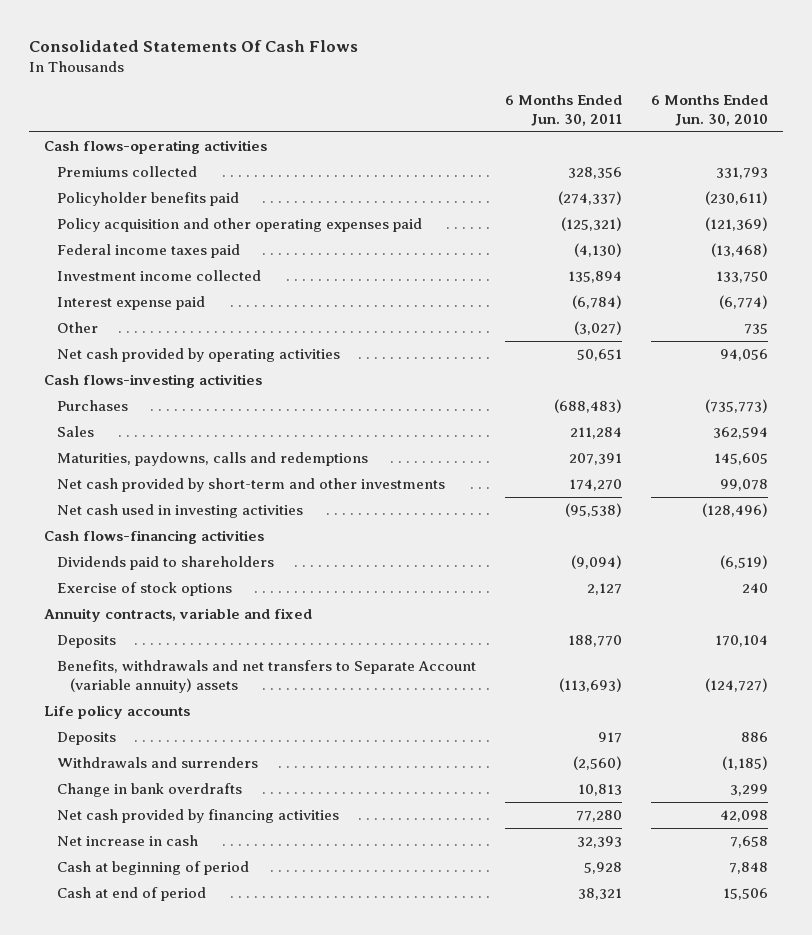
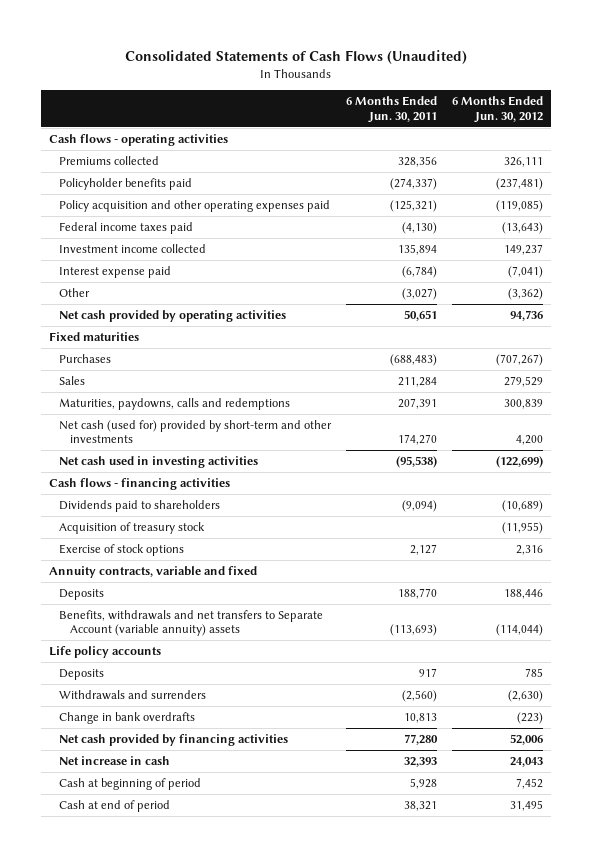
- Consolidated Statements Of Cash Flows
+ Consolidated Statements of Cash Flows (Unaudited)
- | 6 Months Ended Jun. 30, 2011 | 6 Months Ended Jun. 30, 2010
+ | 6 Months Ended Jun. 30, 2011 | 6 Months Ended Jun. 30, 2012
- Cash flows-operating activities
+ Cash flows - operating activities
- Cash flows-investing activities
+ Fixed maturities
- Net cash provided by short-term and other investments | 174,270 | 99,078
+ Net cash (used for) provided by short-term and other investments | 174,270 | 4,200
- Cash flows-financing activities
+ Cash flows - financing activities
+ Acquisition of treasury stock | | (11,955)

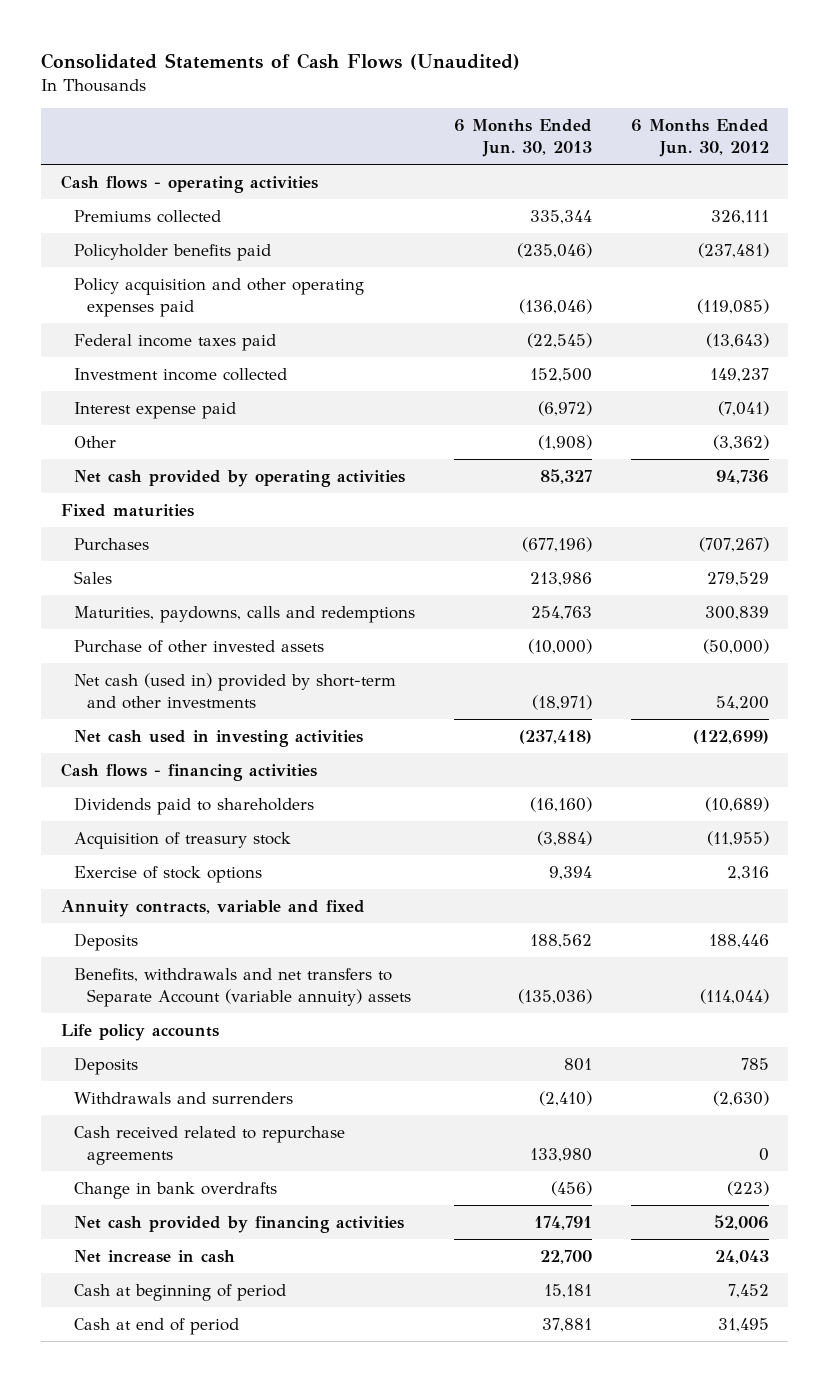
- | 6 Months Ended Jun. 30, 2011 | 6 Months Ended Jun. 30, 2012
+ | 6 Months Ended Jun. 30, 2013 | 6 Months Ended Jun. 30, 2012
- Net cash (used for) provided by short-term and other investments | 174,270 | 4,200
+ Purchase of other invested assets | (10,000) | (50,000)
+ Net cash (used in) provided by short-term and other investments | (18,971) | 54,200
+ Cash received related to repurchase agreements | 133,980 | 0

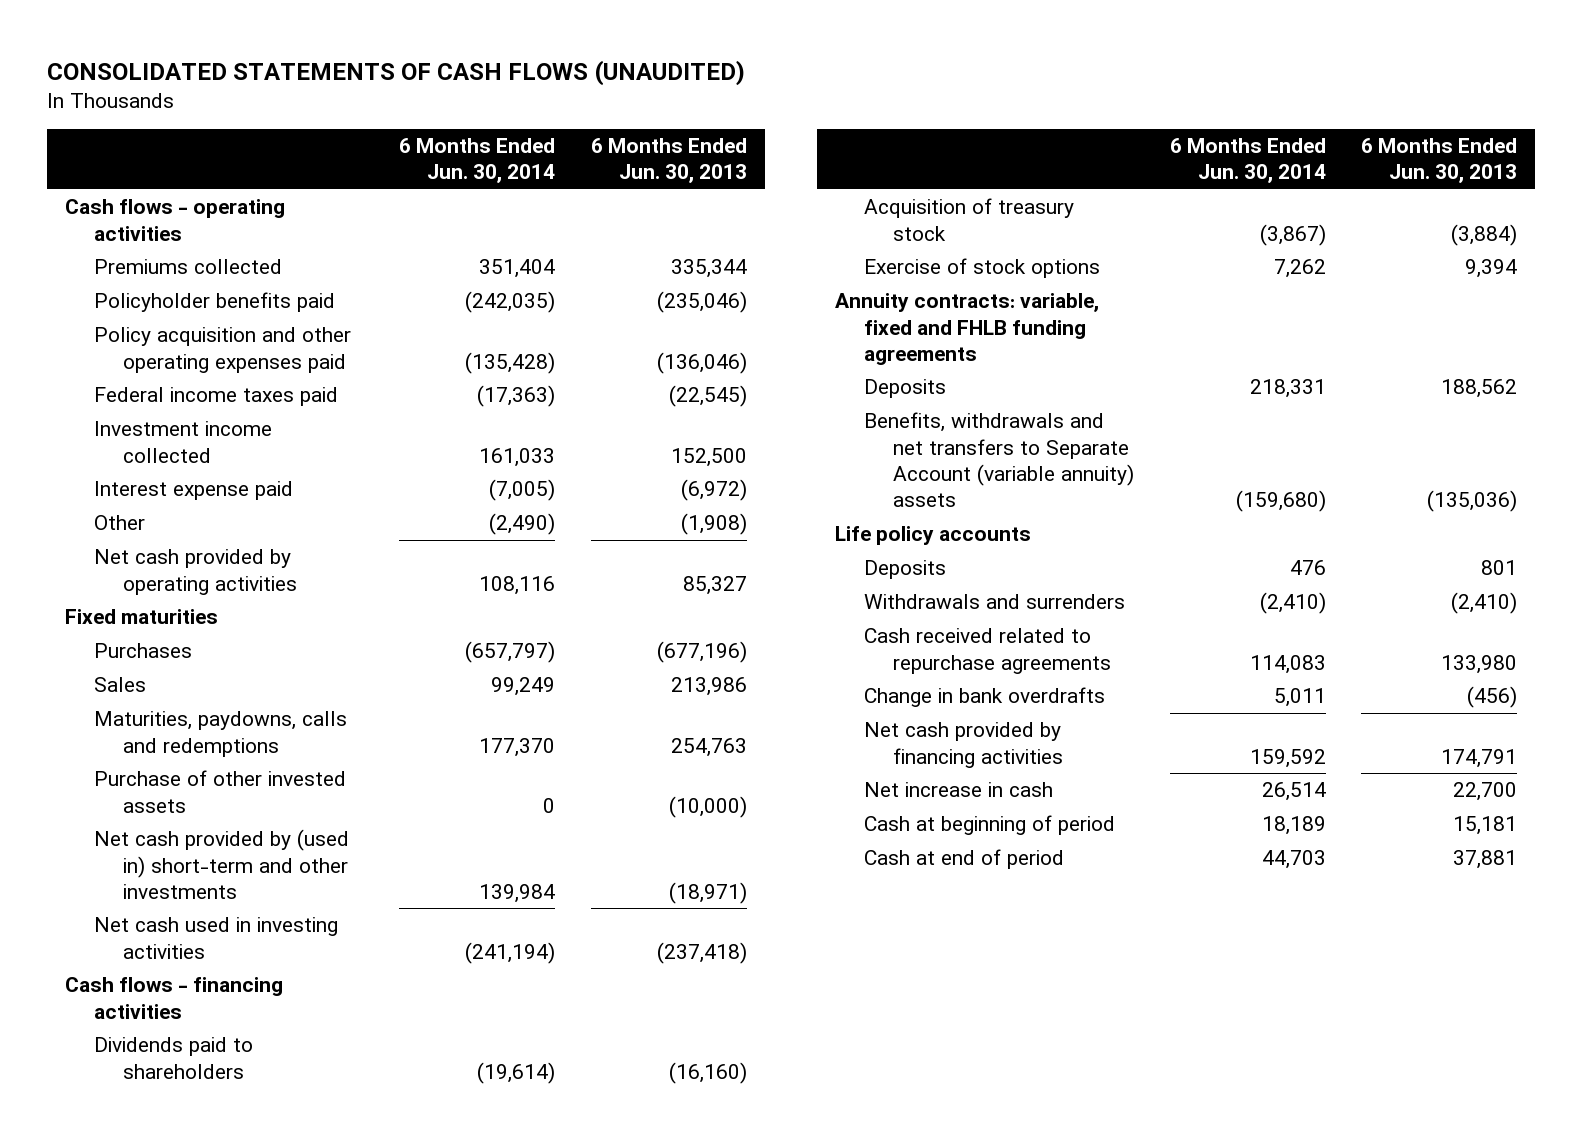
- Consolidated Statements of Cash Flows (Unaudited)
+ CONSOLIDATED STATEMENTS OF CASH FLOWS (UNAUDITED)
- | 6 Months Ended Jun. 30, 2013 | 6 Months Ended Jun. 30, 2012
+ | 6 Months Ended Jun. 30, 2014 | 6 Months Ended Jun. 30, 2013
- Net cash (used in) provided by short-term and other investments | (18,971) | 54,200
+ Net cash provided by (used in) short-term and other investments | 139,984 | (18,971)
- Annuity contracts, variable and fixed
+ Annuity contracts: variable, fixed and FHLB funding agreements

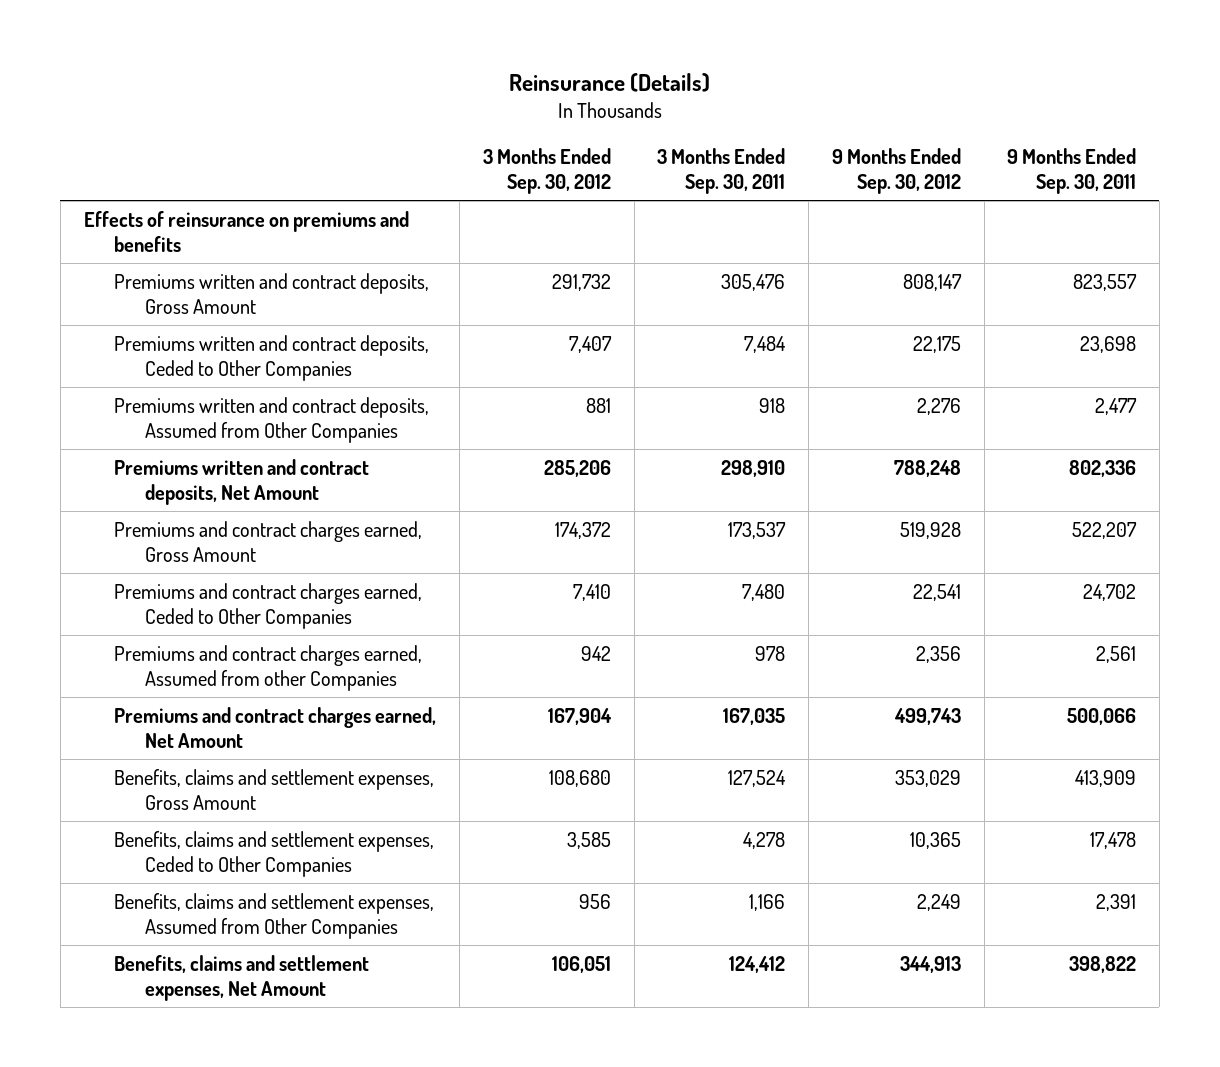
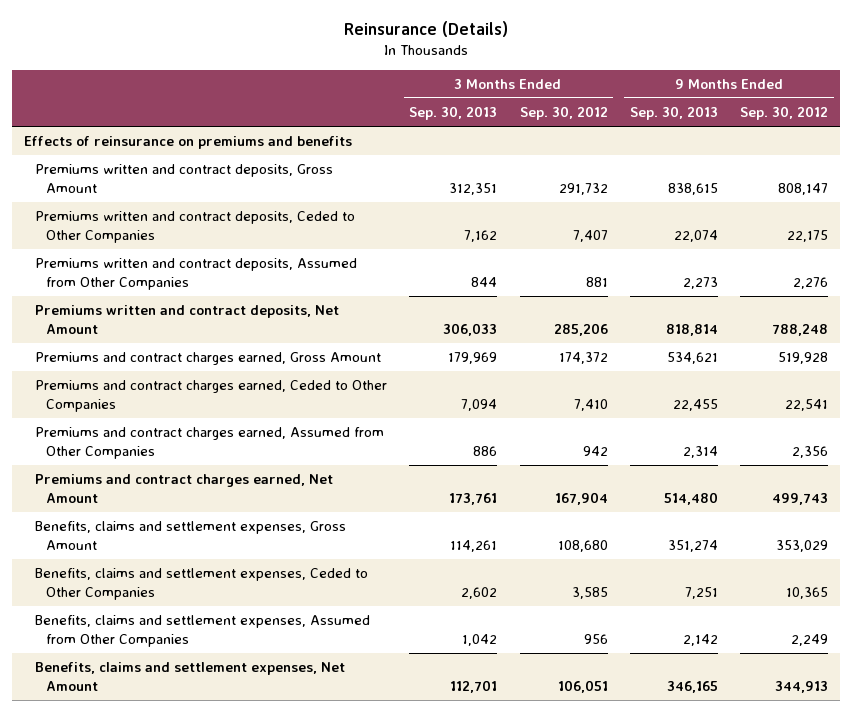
- | 3 Months Ended Sep. 30, 2012 | 3 Months Ended Sep. 30, 2011 | 9 Months Ended Sep. 30, 2012 | 9 Months Ended Sep. 30, 2011
+ | 3 Months Ended Sep. 30, 2013 | 3 Months Ended Sep. 30, 2012 | 9 Months Ended Sep. 30, 2013 | 9 Months Ended Sep. 30, 2012
- Premiums and contract charges earned, Assumed from other Companies | 942 | 978 | 2,356 | 2,561
+ Premiums and contract charges earned, Assumed from Other Companies | 886 | 942 | 2,314 | 2,356

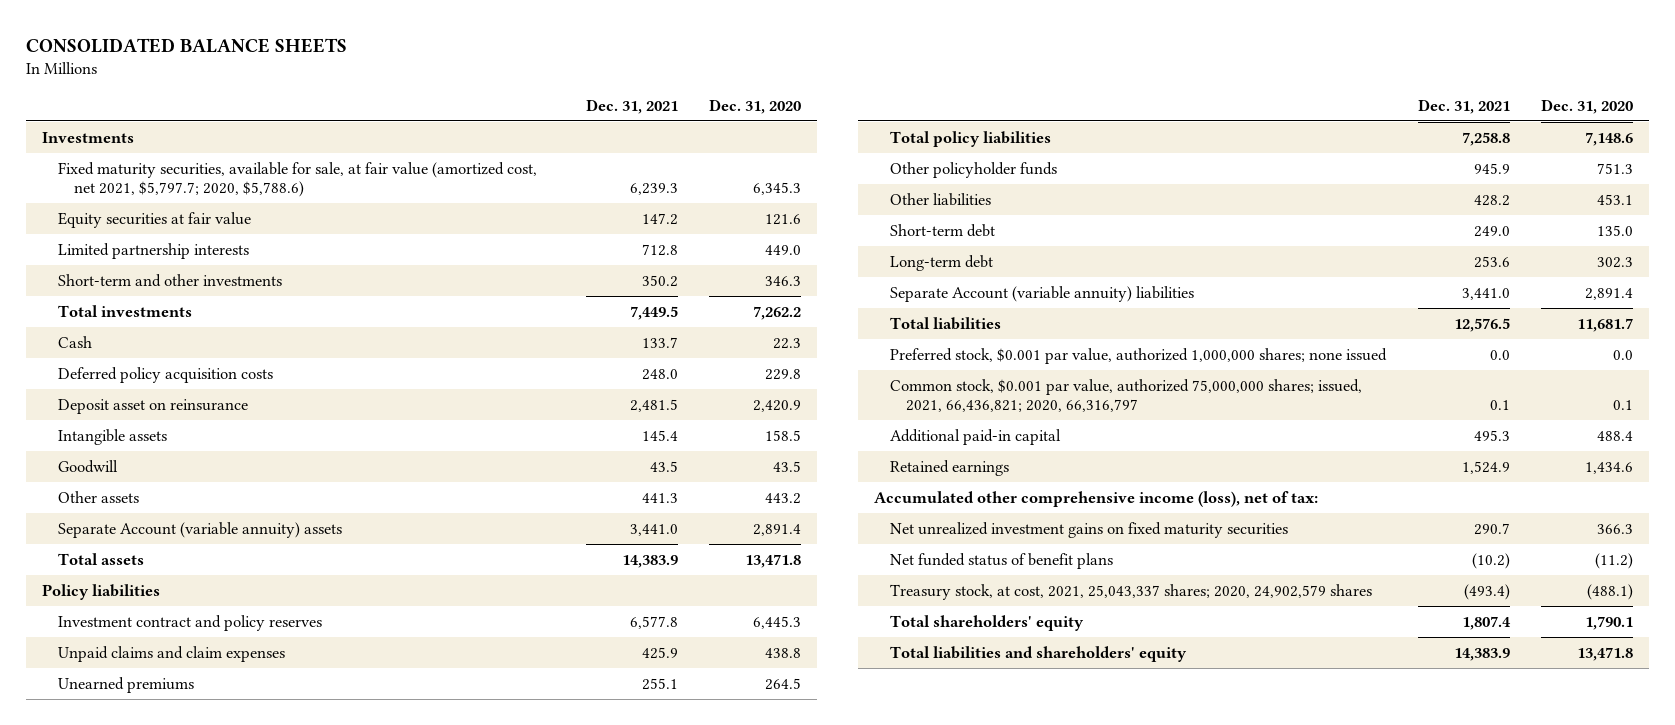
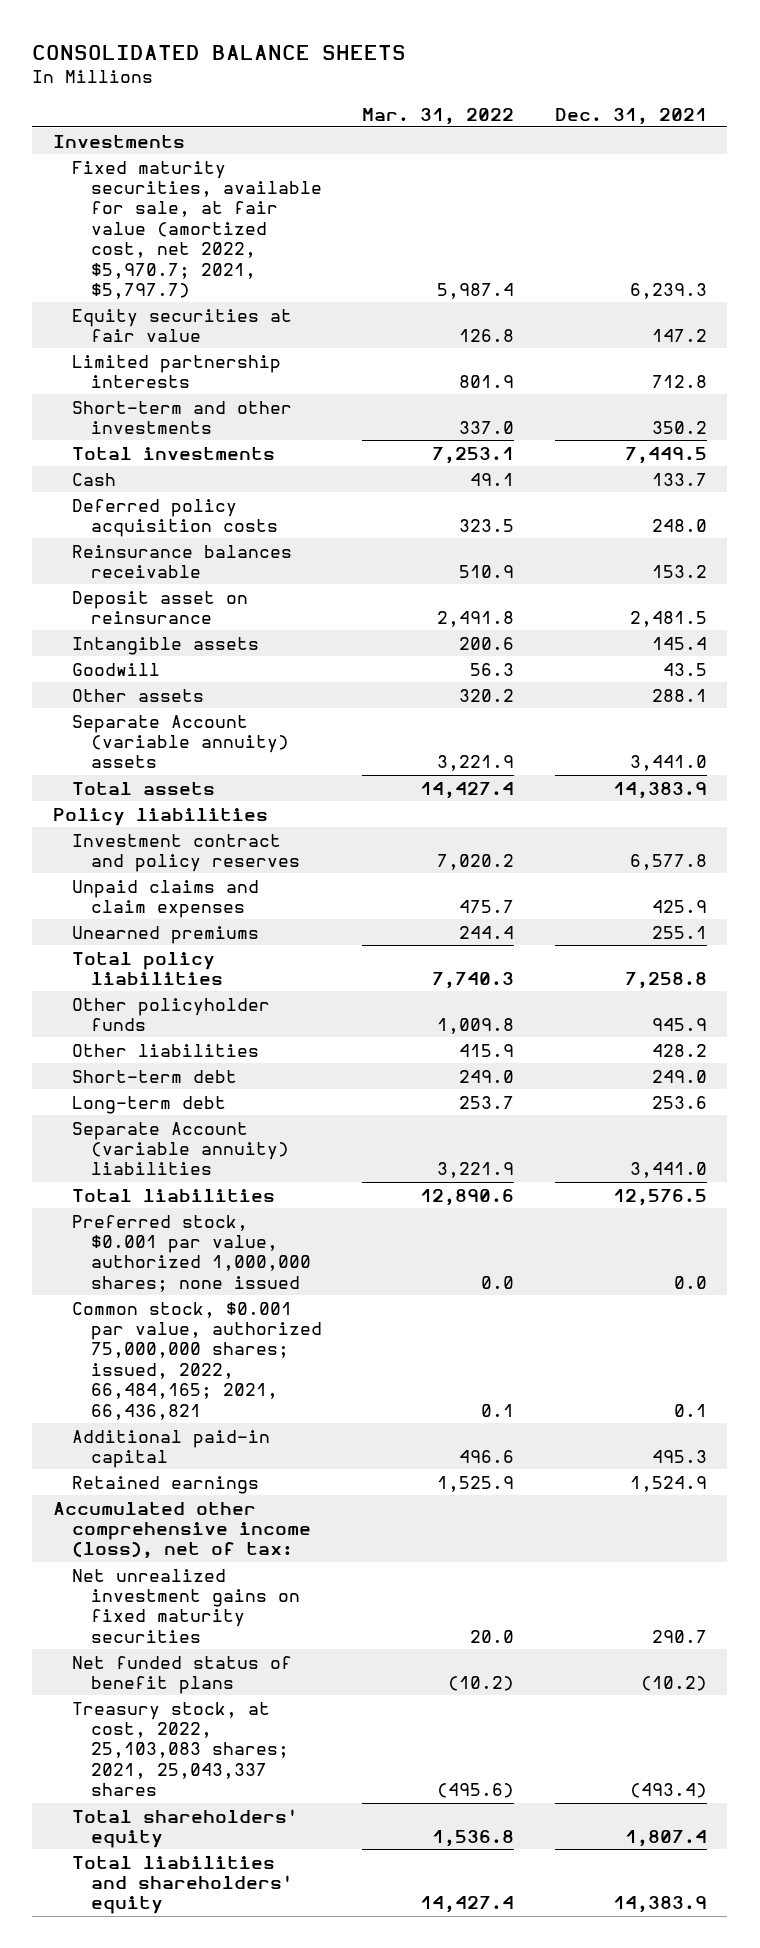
- | Dec. 31, 2021 | Dec. 31, 2020
+ | Mar. 31, 2022 | Dec. 31, 2021
- Fixed maturity securities, available for sale, at fair value (amortized cost, net 2021, $5,797.7; 2020, $5,788.6) | 6,239.3 | 6,345.3
+ Fixed maturity securities, available for sale, at fair value (amortized cost, net 2022, $5,970.7; 2021, $5,797.7) | 5,987.4 | 6,239.3
+ Reinsurance balances receivable | 510.9 | 153.2
- Other assets | 441.3 | 443.2
+ Other assets | 320.2 | 288.1
- Common stock, $0.001 par value, authorized 75,000,000 shares; issued, 2021, 66,436,821; 2020, 66,316,797 | 0.1 | 0.1
+ Common stock, $0.001 par value, authorized 75,000,000 shares; issued, 2022, 66,484,165; 2021, 66,436,821 | 0.1 | 0.1
- Treasury stock, at cost, 2021, 25,043,337 shares; 2020, 24,902,579 shares | (493.4) | (488.1)
+ Treasury stock, at cost, 2022, 25,103,083 shares; 2021, 25,043,337 shares | (495.6) | (493.4)

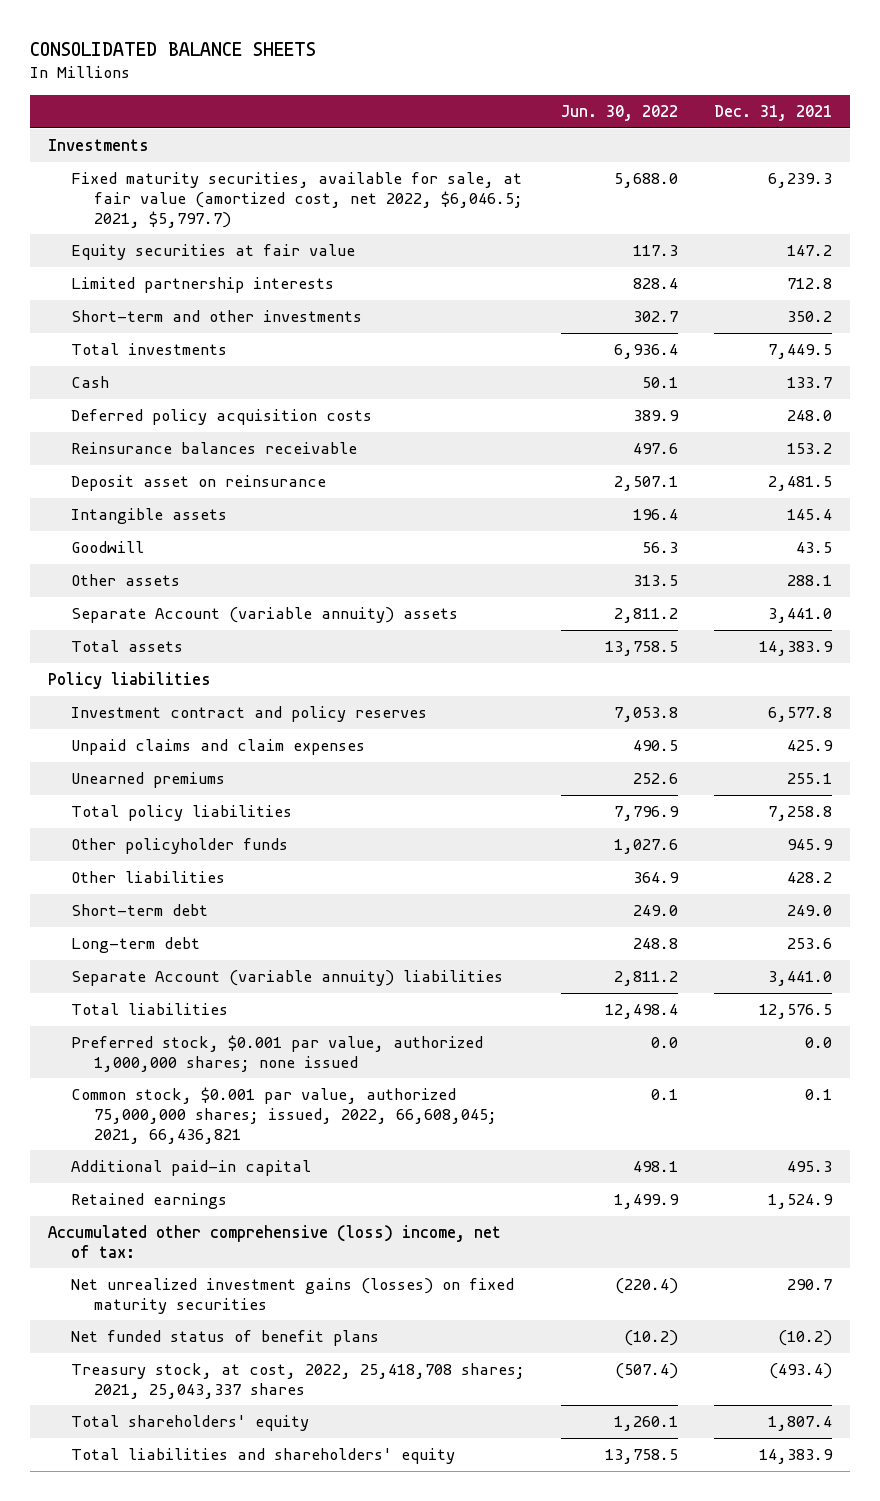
- | Mar. 31, 2022 | Dec. 31, 2021
+ | Jun. 30, 2022 | Dec. 31, 2021
- Fixed maturity securities, available for sale, at fair value (amortized cost, net 2022, $5,970.7; 2021, $5,797.7) | 5,987.4 | 6,239.3
+ Fixed maturity securities, available for sale, at fair value (amortized cost, net 2022, $6,046.5; 2021, $5,797.7) | 5,688.0 | 6,239.3
- Common stock, $0.001 par value, authorized 75,000,000 shares; issued, 2022, 66,484,165; 2021, 66,436,821 | 0.1 | 0.1
+ Common stock, $0.001 par value, authorized 75,000,000 shares; issued, 2022, 66,608,045; 2021, 66,436,821 | 0.1 | 0.1
- Accumulated other comprehensive income (loss), net of tax:
- Net unrealized investment gains on fixed maturity securities | 20.0 | 290.7
+ Accumulated other comprehensive (loss) income, net of tax:
+ Net unrealized investment gains (losses) on fixed maturity securities | (220.4) | 290.7
- Treasury stock, at cost, 2022, 25,103,083 shares; 2021, 25,043,337 shares | (495.6) | (493.4)
+ Treasury stock, at cost, 2022, 25,418,708 shares; 2021, 25,043,337 shares | (507.4) | (493.4)

